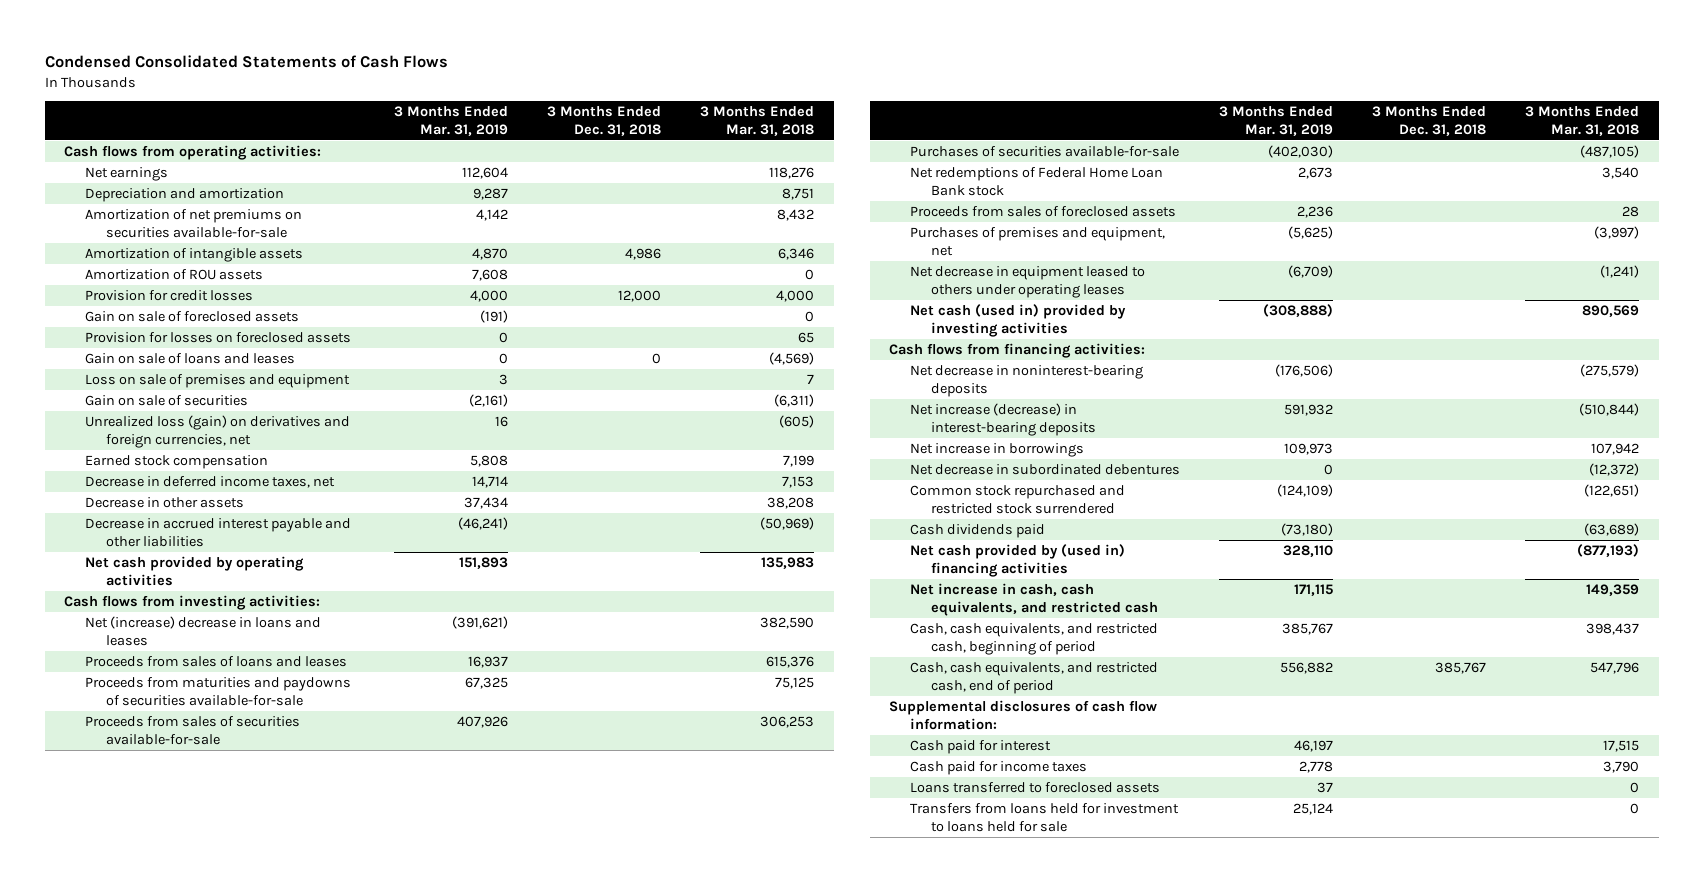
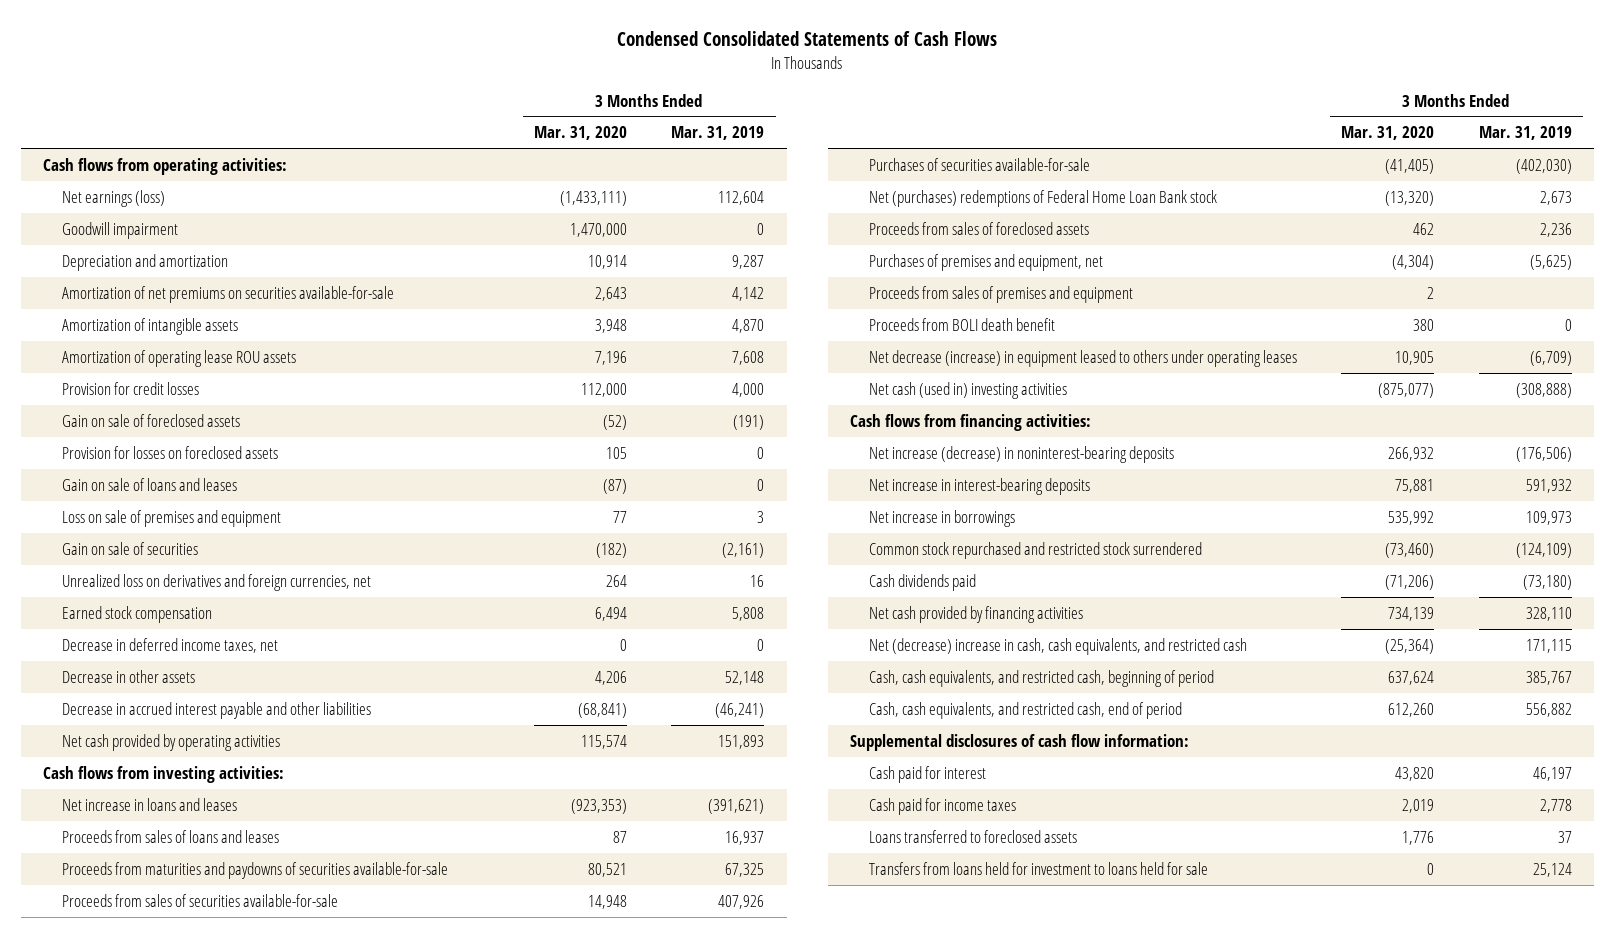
- | 3 Months Ended Mar. 31, 2019 | 3 Months Ended Dec. 31, 2018 | 3 Months Ended Mar. 31, 2018
+ | 3 Months Ended Mar. 31, 2020 | 3 Months Ended Mar. 31, 2019
- Net earnings | 112,604 | | 118,276
+ Net earnings (loss) | (1,433,111) | 112,604
+ Goodwill impairment | 1,470,000 | 0
- Amortization of ROU assets | 7,608 | | 0
+ Amortization of operating lease ROU assets | 7,196 | 7,608
- Unrealized loss (gain) on derivatives and foreign currencies, net | 16 | | (605)
+ Unrealized loss on derivatives and foreign currencies, net | 264 | 16
- Decrease in deferred income taxes, net | 14,714 | | 7,153
- Decrease in other assets | 37,434 | | 38,208
+ Decrease in deferred income taxes, net | 0 | 0
+ Decrease in other assets | 4,206 | 52,148
- Net (increase) decrease in loans and leases | (391,621) | | 382,590
+ Net increase in loans and leases | (923,353) | (391,621)
- Net redemptions of Federal Home Loan Bank stock | 2,673 | | 3,540
+ Net (purchases) redemptions of Federal Home Loan Bank stock | (13,320) | 2,673
- Net decrease in equipment leased to others under operating leases | (6,709) | | (1,241)
- Net cash (used in) provided by investing activities | (308,888) | | 890,569
+ Proceeds from sales of premises and equipment | 2 |
+ Proceeds from BOLI death benefit | 380 | 0
+ Net decrease (increase) in equipment leased to others under operating leases | 10,905 | (6,709)
+ Net cash (used in) investing activities | (875,077) | (308,888)
- Net decrease in noninterest-bearing deposits | (176,506) | | (275,579)
- Net increase (decrease) in interest-bearing deposits | 591,932 | | (510,844)
+ Net increase (decrease) in noninterest-bearing deposits | 266,932 | (176,506)
+ Net increase in interest-bearing deposits | 75,881 | 591,932
- Net decrease in subordinated debentures | 0 | | (12,372)
- Net cash provided by (used in) financing activities | 328,110 | | (877,193)
- Net increase in cash, cash equivalents, and restricted cash | 171,115 | | 149,359
+ Net cash provided by financing activities | 734,139 | 328,110
+ Net (decrease) increase in cash, cash equivalents, and restricted cash | (25,364) | 171,115

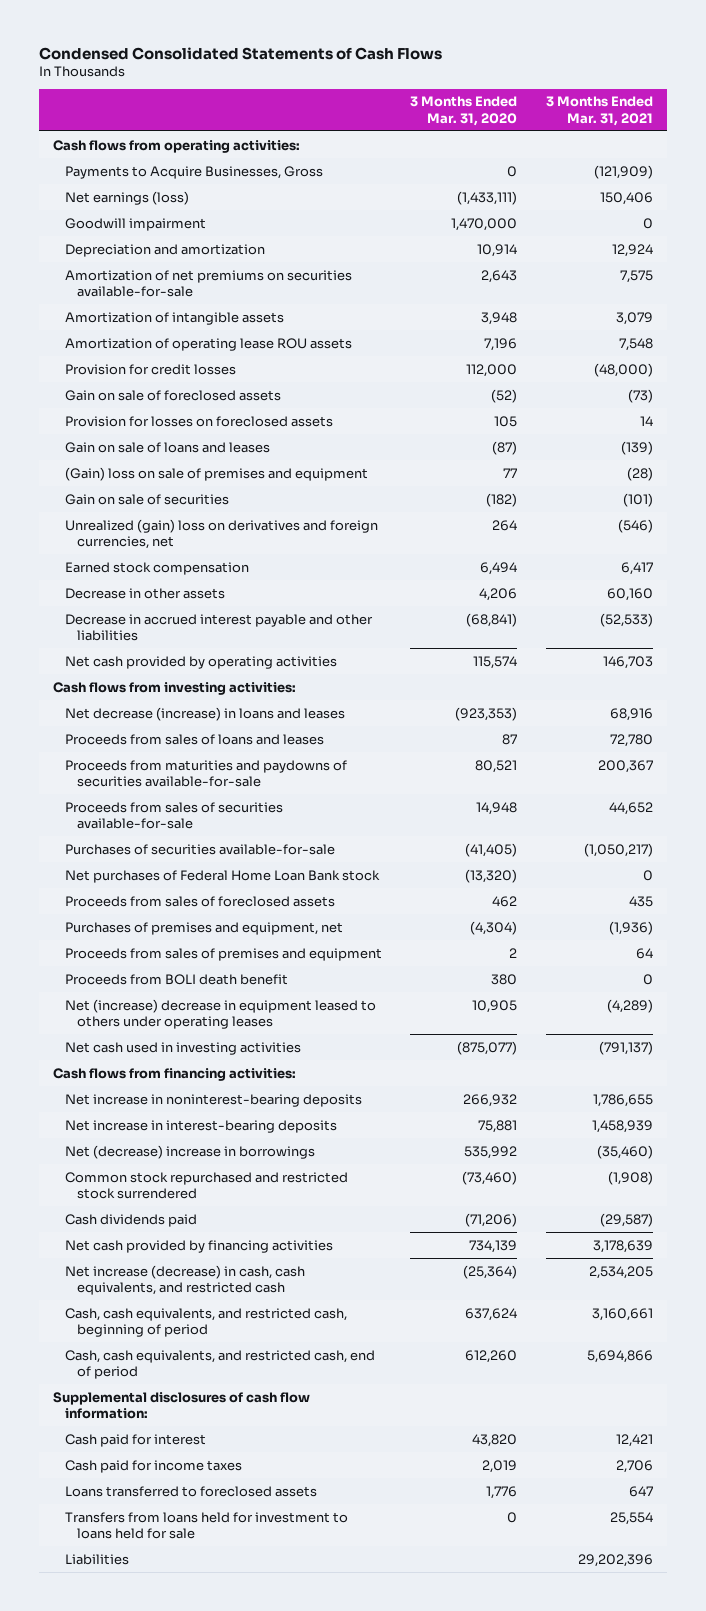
- | 3 Months Ended Mar. 31, 2020 | 3 Months Ended Mar. 31, 2019
+ | 3 Months Ended Mar. 31, 2020 | 3 Months Ended Mar. 31, 2021
+ Payments to Acquire Businesses, Gross | 0 | (121,909)
- Loss on sale of premises and equipment | 77 | 3
+ (Gain) loss on sale of premises and equipment | 77 | (28)
- Unrealized loss on derivatives and foreign currencies, net | 264 | 16
+ Unrealized (gain) loss on derivatives and foreign currencies, net | 264 | (546)
- Decrease in deferred income taxes, net | 0 | 0
- Net increase in loans and leases | (923,353) | (391,621)
+ Net decrease (increase) in loans and leases | (923,353) | 68,916
- Net (purchases) redemptions of Federal Home Loan Bank stock | (13,320) | 2,673
+ Net purchases of Federal Home Loan Bank stock | (13,320) | 0
- Net decrease (increase) in equipment leased to others under operating leases | 10,905 | (6,709)
- Net cash (used in) investing activities | (875,077) | (308,888)
+ Net (increase) decrease in equipment leased to others under operating leases | 10,905 | (4,289)
+ Net cash used in investing activities | (875,077) | (791,137)
- Net increase (decrease) in noninterest-bearing deposits | 266,932 | (176,506)
+ Net increase in noninterest-bearing deposits | 266,932 | 1,786,655
- Net increase in borrowings | 535,992 | 109,973
+ Net (decrease) increase in borrowings | 535,992 | (35,460)
- Net (decrease) increase in cash, cash equivalents, and restricted cash | (25,364) | 171,115
+ Net increase (decrease) in cash, cash equivalents, and restricted cash | (25,364) | 2,534,205
+ Liabilities | | 29,202,396

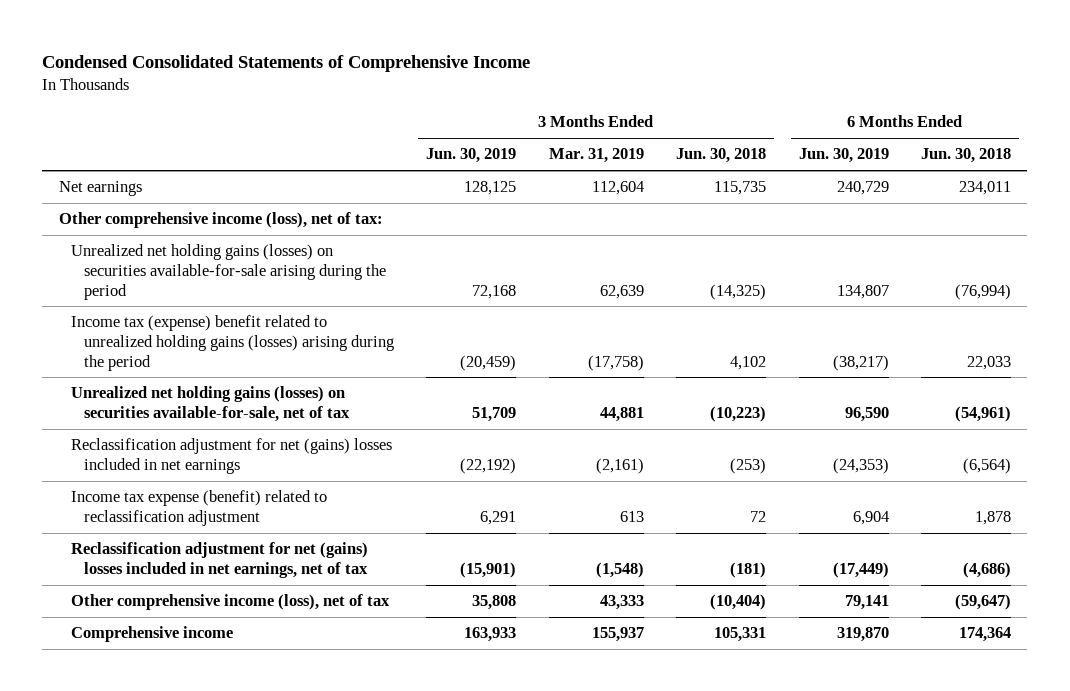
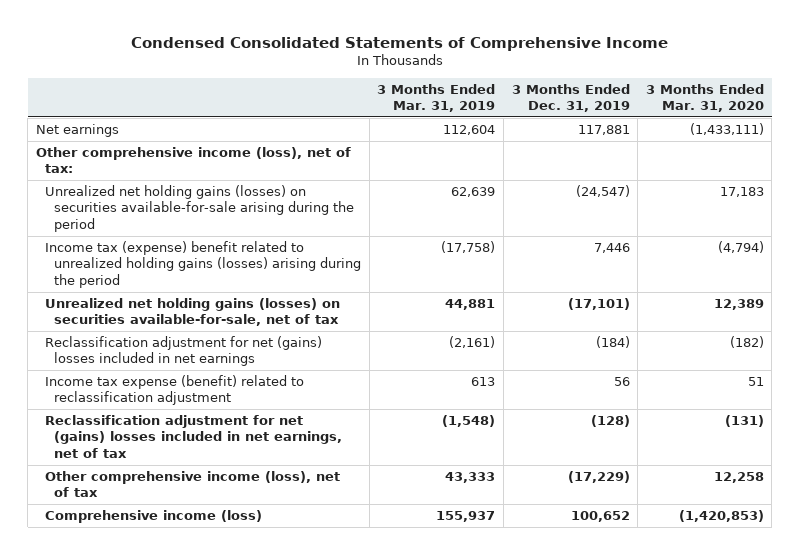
- | 3 Months Ended Jun. 30, 2019 | 3 Months Ended Mar. 31, 2019 | 3 Months Ended Jun. 30, 2018 | 6 Months Ended Jun. 30, 2019 | 6 Months Ended Jun. 30, 2018
+ | 3 Months Ended Mar. 31, 2019 | 3 Months Ended Dec. 31, 2019 | 3 Months Ended Mar. 31, 2020
- Comprehensive income | 163,933 | 155,937 | 105,331 | 319,870 | 174,364
+ Comprehensive income (loss) | 155,937 | 100,652 | (1,420,853)

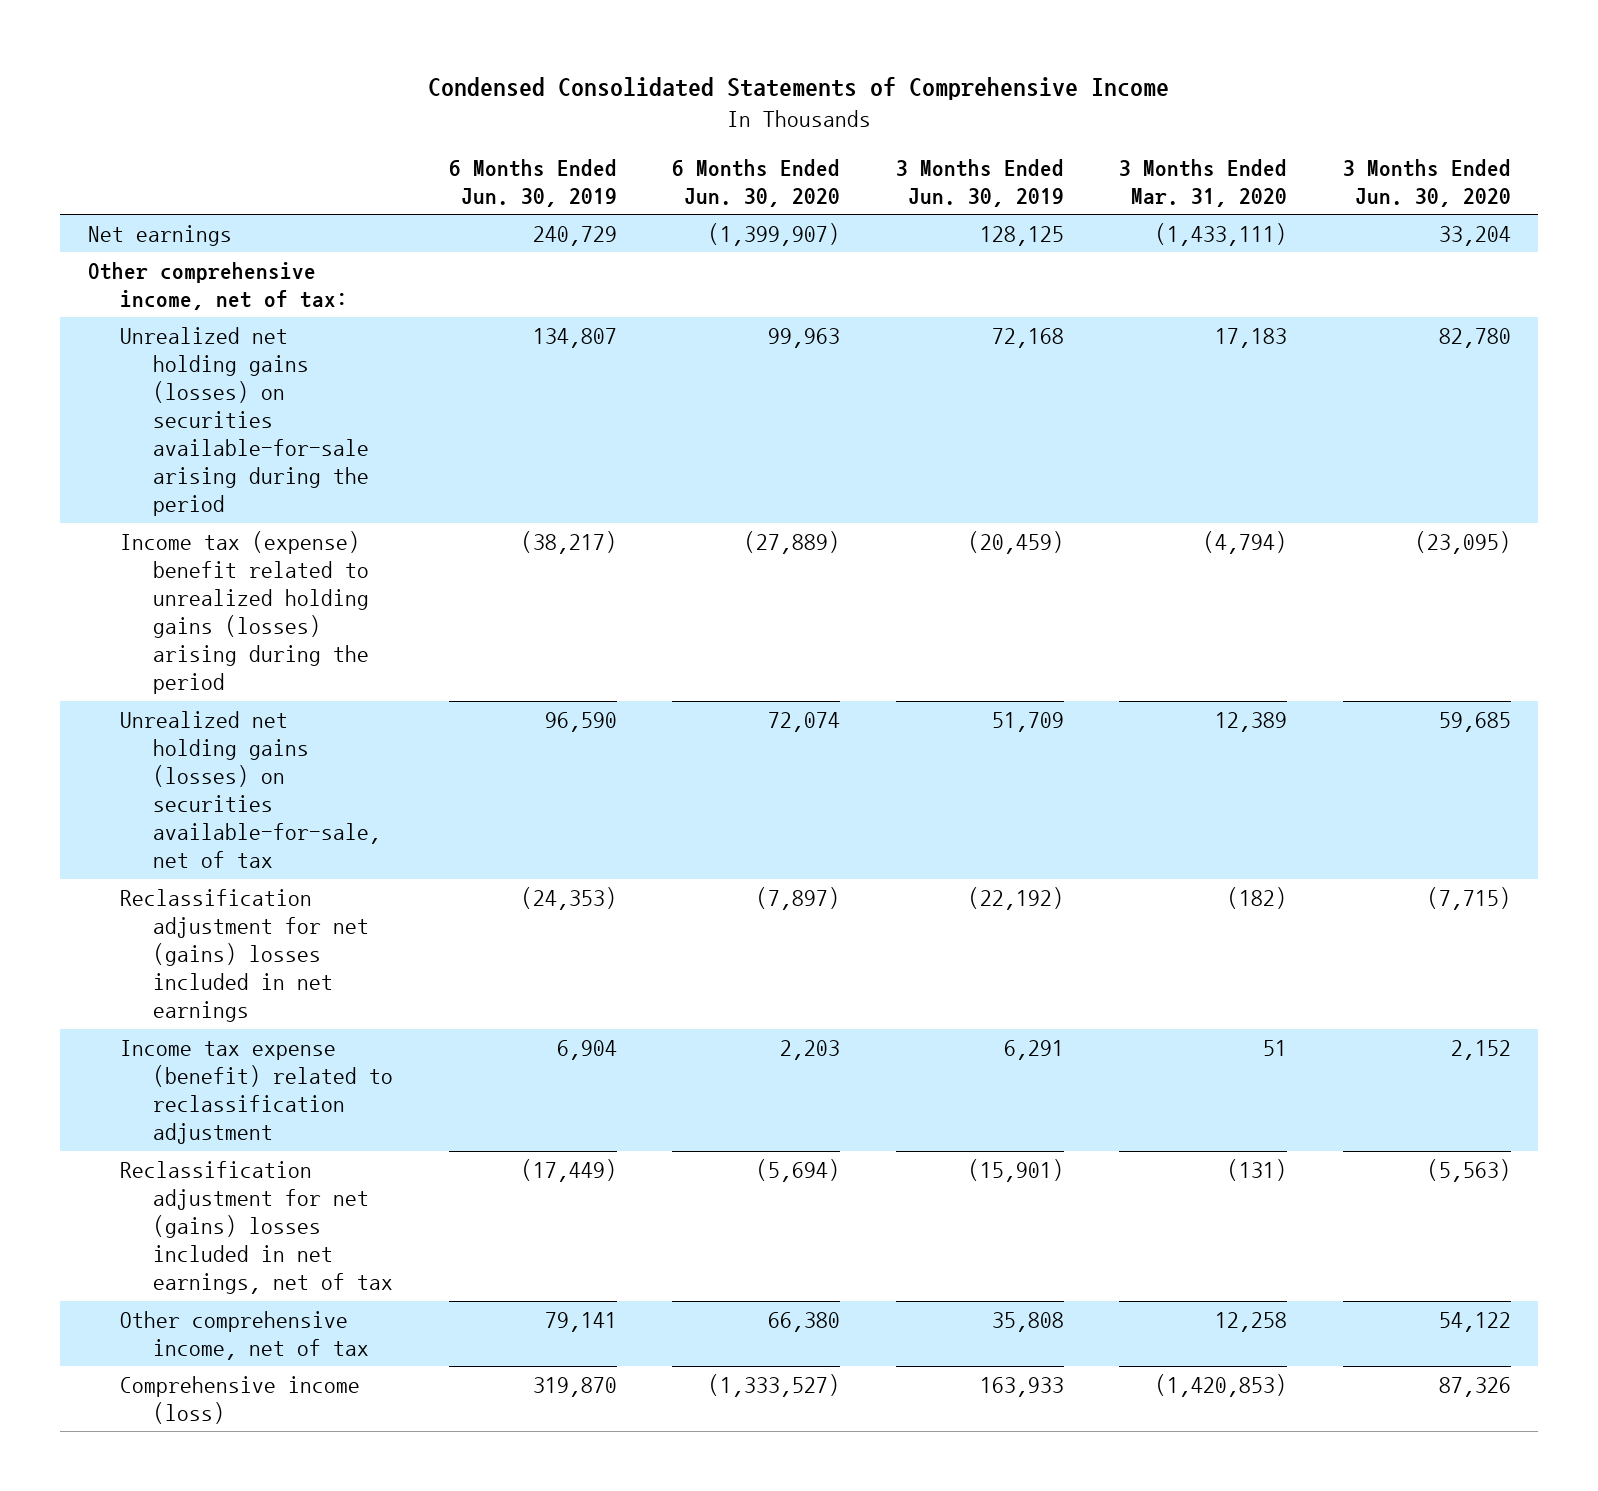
- | 3 Months Ended Mar. 31, 2019 | 3 Months Ended Dec. 31, 2019 | 3 Months Ended Mar. 31, 2020
+ | 6 Months Ended Jun. 30, 2019 | 6 Months Ended Jun. 30, 2020 | 3 Months Ended Jun. 30, 2019 | 3 Months Ended Mar. 31, 2020 | 3 Months Ended Jun. 30, 2020
- Other comprehensive income (loss), net of tax:
+ Other comprehensive income, net of tax:
- Other comprehensive income (loss), net of tax | 43,333 | (17,229) | 12,258
+ Other comprehensive income, net of tax | 79,141 | 66,380 | 35,808 | 12,258 | 54,122

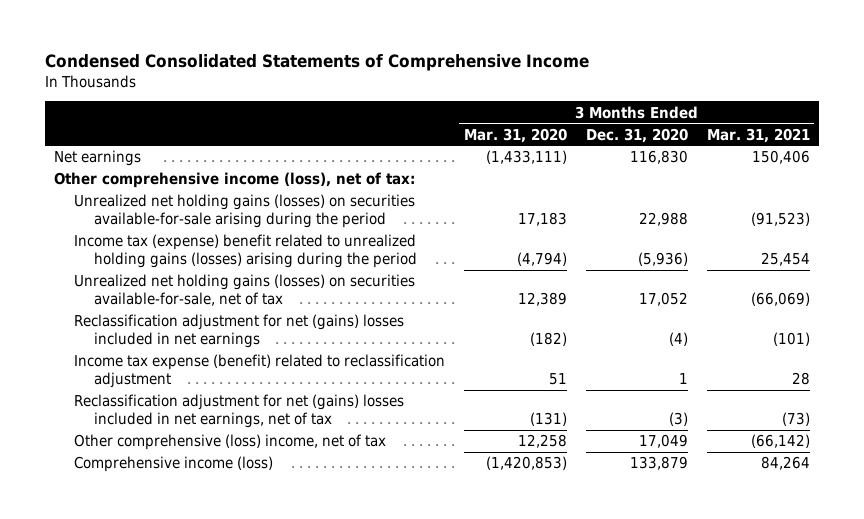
- | 6 Months Ended Jun. 30, 2019 | 6 Months Ended Jun. 30, 2020 | 3 Months Ended Jun. 30, 2019 | 3 Months Ended Mar. 31, 2020 | 3 Months Ended Jun. 30, 2020
+ | 3 Months Ended Mar. 31, 2020 | 3 Months Ended Dec. 31, 2020 | 3 Months Ended Mar. 31, 2021
- Other comprehensive income, net of tax:
+ Other comprehensive income (loss), net of tax:
- Other comprehensive income, net of tax | 79,141 | 66,380 | 35,808 | 12,258 | 54,122
+ Other comprehensive (loss) income, net of tax | 12,258 | 17,049 | (66,142)

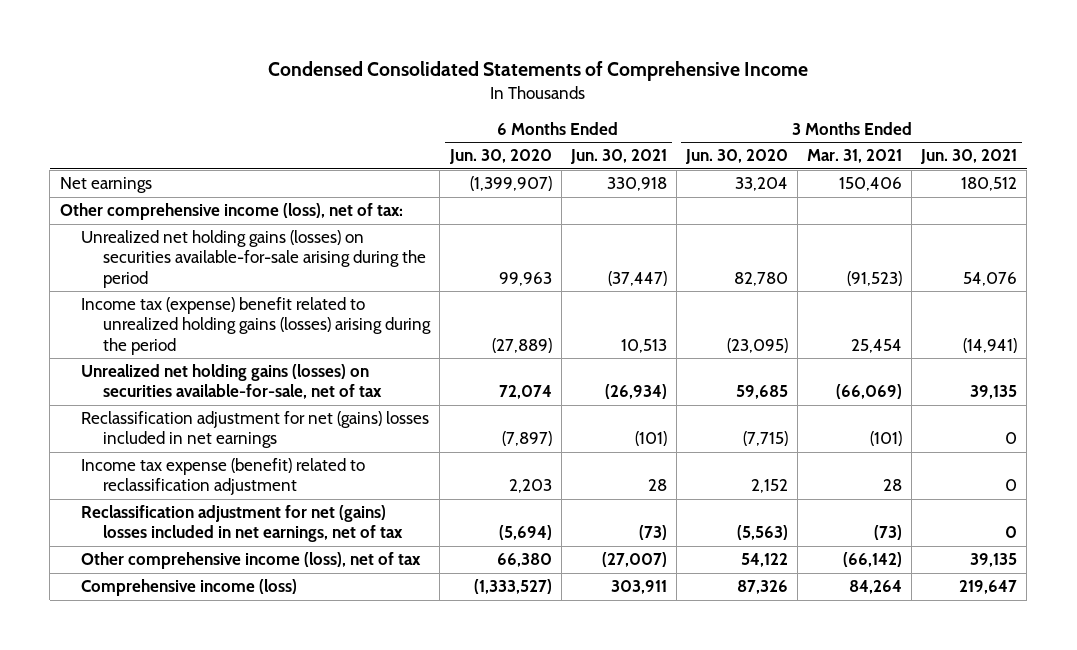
- | 3 Months Ended Mar. 31, 2020 | 3 Months Ended Dec. 31, 2020 | 3 Months Ended Mar. 31, 2021
+ | 6 Months Ended Jun. 30, 2020 | 6 Months Ended Jun. 30, 2021 | 3 Months Ended Jun. 30, 2020 | 3 Months Ended Mar. 31, 2021 | 3 Months Ended Jun. 30, 2021
- Other comprehensive (loss) income, net of tax | 12,258 | 17,049 | (66,142)
+ Other comprehensive income (loss), net of tax | 66,380 | (27,007) | 54,122 | (66,142) | 39,135

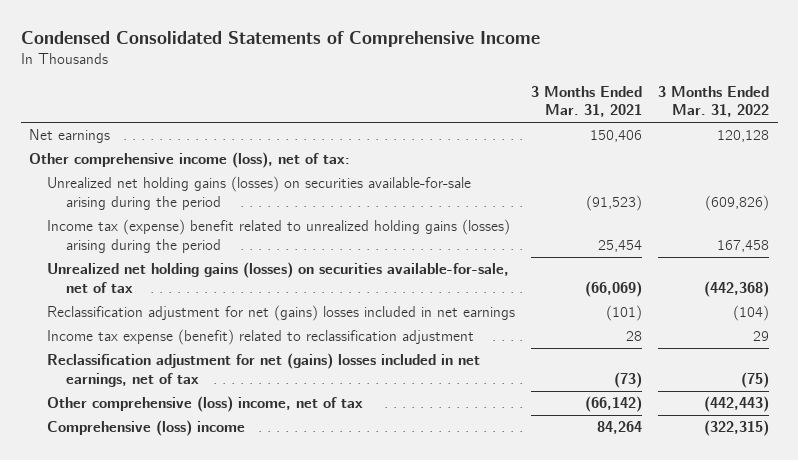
- | 6 Months Ended Jun. 30, 2020 | 6 Months Ended Jun. 30, 2021 | 3 Months Ended Jun. 30, 2020 | 3 Months Ended Mar. 31, 2021 | 3 Months Ended Jun. 30, 2021
+ | 3 Months Ended Mar. 31, 2021 | 3 Months Ended Mar. 31, 2022
- Other comprehensive income (loss), net of tax | 66,380 | (27,007) | 54,122 | (66,142) | 39,135
- Comprehensive income (loss) | (1,333,527) | 303,911 | 87,326 | 84,264 | 219,647
+ Other comprehensive (loss) income, net of tax | (66,142) | (442,443)
+ Comprehensive (loss) income | 84,264 | (322,315)

